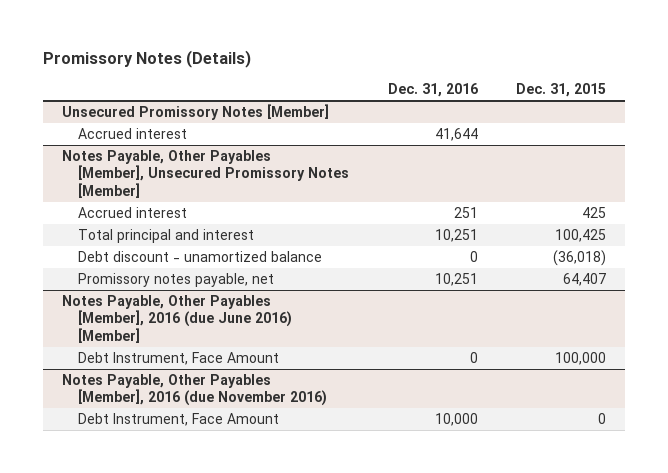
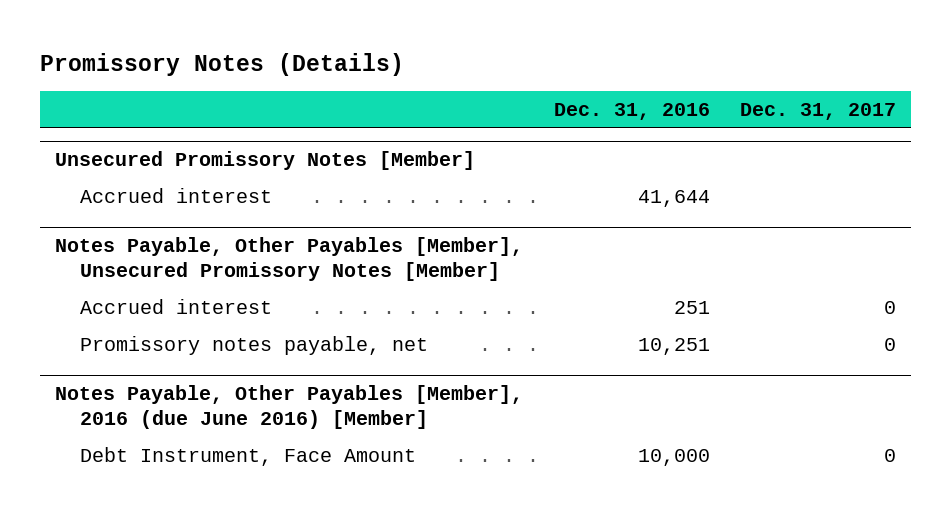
- | Dec. 31, 2016 | Dec. 31, 2015
+ | Dec. 31, 2016 | Dec. 31, 2017
@ Notes Payable, Other Payables [Member], Unsecured Promissory Notes [Member]
- Total principal and interest | 10,251 | 100,425
- Debt discount - unamortized balance | 0 | (36,018)
@ Notes Payable, Other Payables [Member], 2016 (due June 2016) [Member]
- Debt Instrument, Face Amount | 0 | 100,000
- Notes Payable, Other Payables [Member], 2016 (due November 2016)

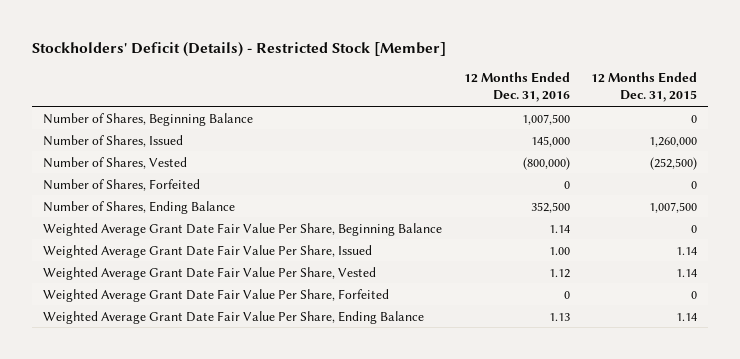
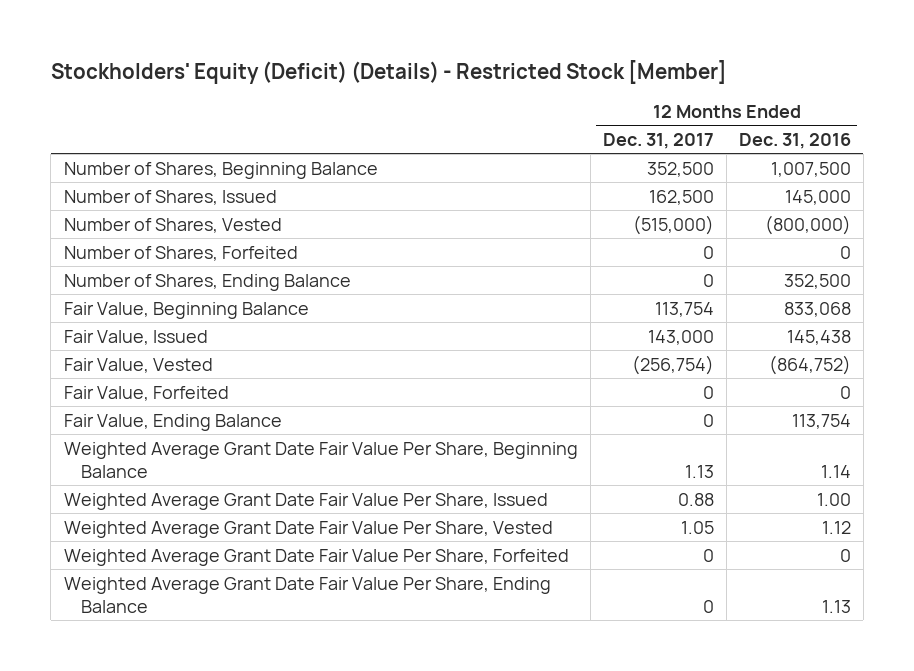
- Stockholders' Deficit (Details) - Restricted Stock [Member]
+ Stockholders' Equity (Deficit) (Details) - Restricted Stock [Member]
- | 12 Months Ended Dec. 31, 2016 | 12 Months Ended Dec. 31, 2015
+ | 12 Months Ended Dec. 31, 2017 | 12 Months Ended Dec. 31, 2016
+ Fair Value, Beginning Balance | 113,754 | 833,068
+ Fair Value, Issued | 143,000 | 145,438
+ Fair Value, Vested | (256,754) | (864,752)
+ Fair Value, Forfeited | 0 | 0
+ Fair Value, Ending Balance | 0 | 113,754

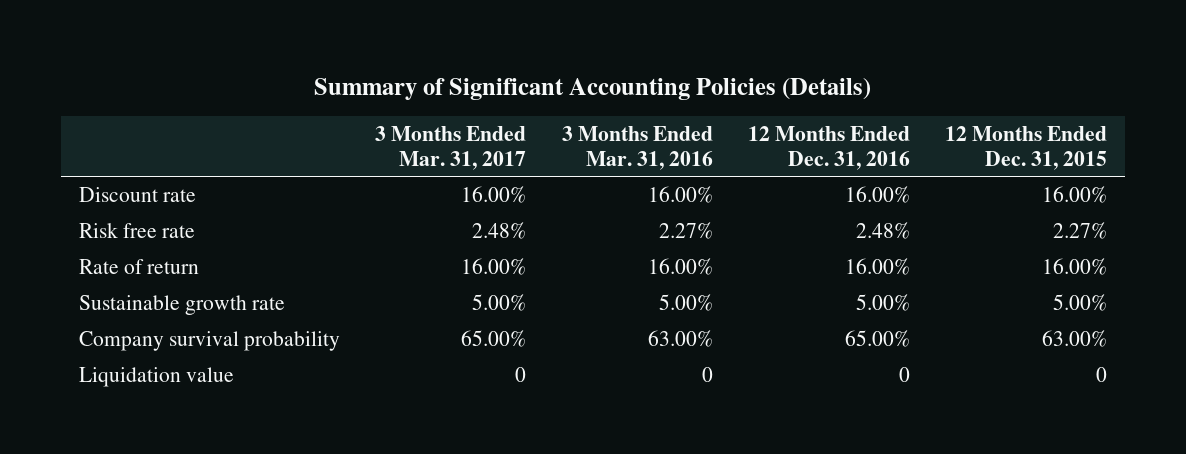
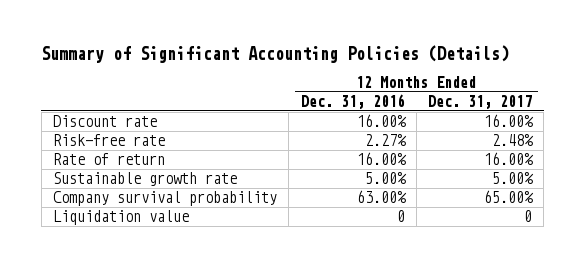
- | 3 Months Ended Mar. 31, 2017 | 3 Months Ended Mar. 31, 2016 | 12 Months Ended Dec. 31, 2016 | 12 Months Ended Dec. 31, 2015
+ | 12 Months Ended Dec. 31, 2016 | 12 Months Ended Dec. 31, 2017
- Risk free rate | 2.48% | 2.27% | 2.48% | 2.27%
+ Risk-free rate | 2.27% | 2.48%
- Company survival probability | 65.00% | 63.00% | 65.00% | 63.00%
+ Company survival probability | 63.00% | 65.00%

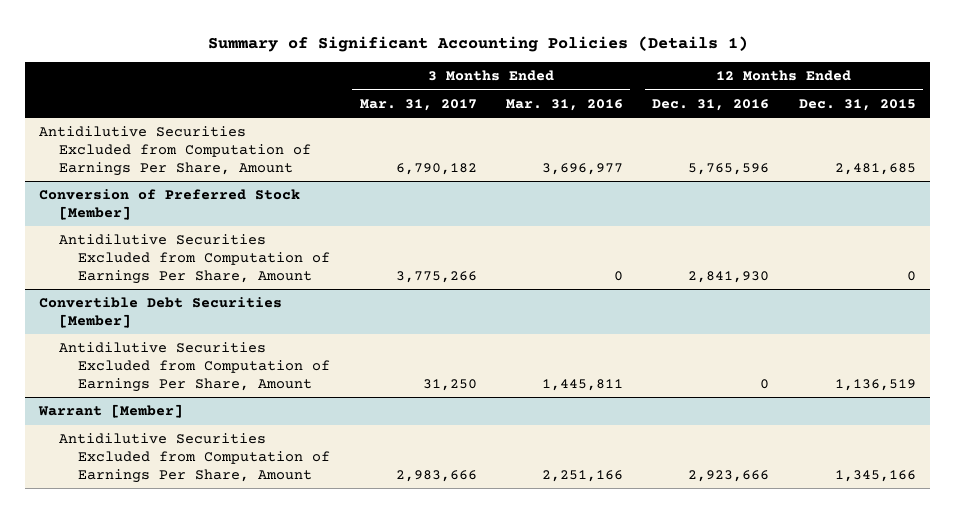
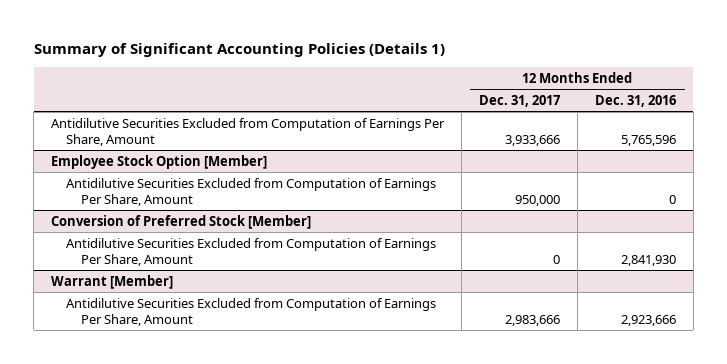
- | 3 Months Ended Mar. 31, 2017 | 3 Months Ended Mar. 31, 2016 | 12 Months Ended Dec. 31, 2016 | 12 Months Ended Dec. 31, 2015
+ | 12 Months Ended Dec. 31, 2017 | 12 Months Ended Dec. 31, 2016
+ Employee Stock Option [Member]
+ Antidilutive Securities Excluded from Computation of Earnings Per Share, Amount | 950,000 | 0
- Convertible Debt Securities [Member]
- Antidilutive Securities Excluded from Computation of Earnings Per Share, Amount | 31,250 | 1,445,811 | 0 | 1,136,519

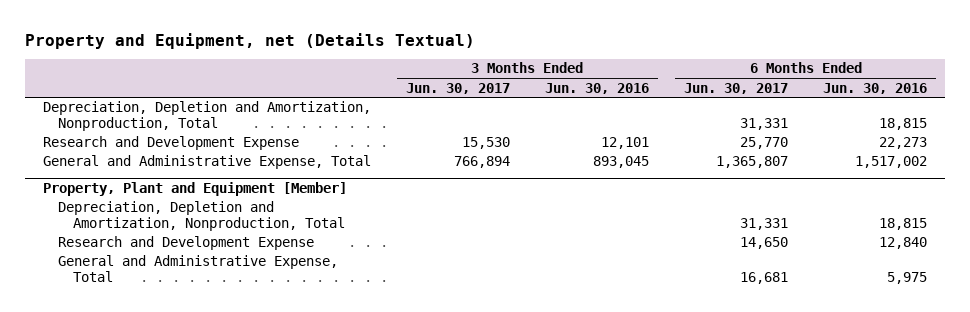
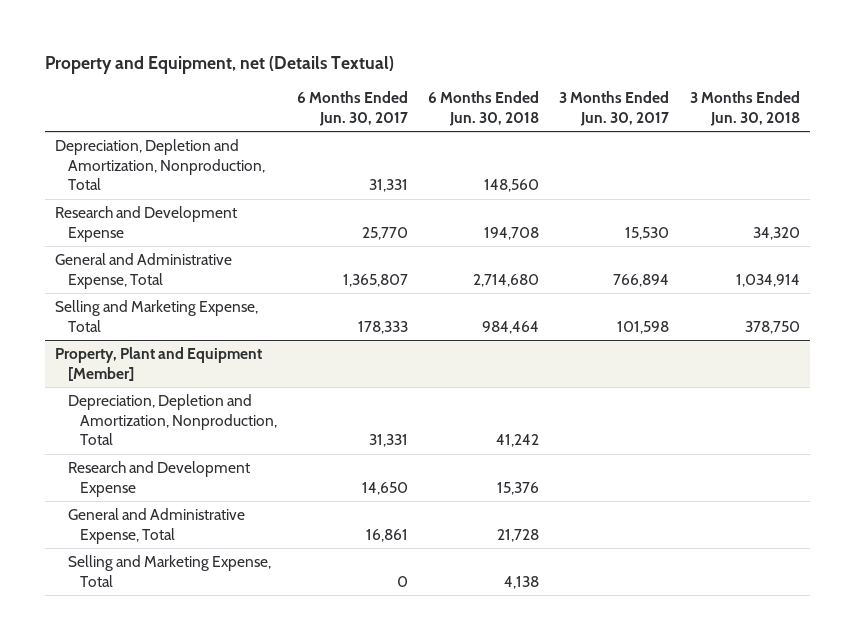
- | 3 Months Ended Jun. 30, 2017 | 3 Months Ended Jun. 30, 2016 | 6 Months Ended Jun. 30, 2017 | 6 Months Ended Jun. 30, 2016
+ | 6 Months Ended Jun. 30, 2017 | 6 Months Ended Jun. 30, 2018 | 3 Months Ended Jun. 30, 2017 | 3 Months Ended Jun. 30, 2018
+ Selling and Marketing Expense, Total | 178,333 | 984,464 | 101,598 | 378,750
@ Property, Plant and Equipment [Member]
- General and Administrative Expense, Total | | | 16,681 | 5,975
+ General and Administrative Expense, Total | 16,861 | 21,728 | |
+ Selling and Marketing Expense, Total | 0 | 4,138 | |

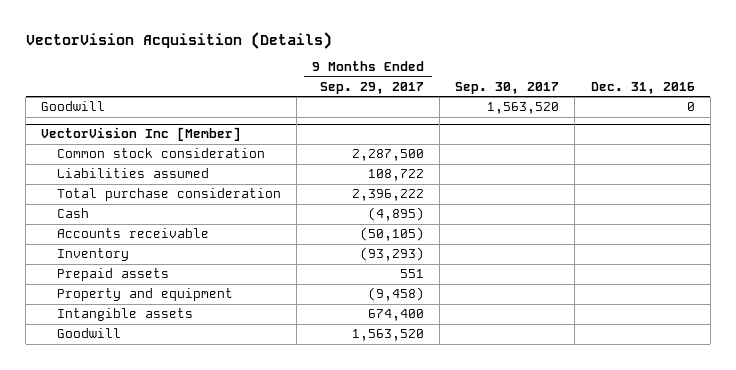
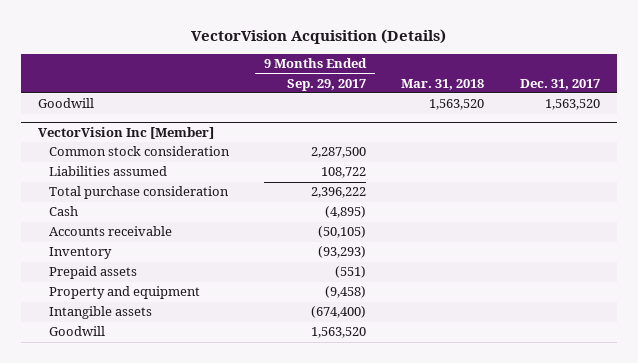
- | 9 Months Ended Sep. 29, 2017 | Sep. 30, 2017 | Dec. 31, 2016
+ | 9 Months Ended Sep. 29, 2017 | Mar. 31, 2018 | Dec. 31, 2017
@ VectorVision Inc [Member]
- Prepaid assets | 551 | |
+ Prepaid assets | (551) | |
- Intangible assets | 674,400 | |
+ Intangible assets | (674,400) | |

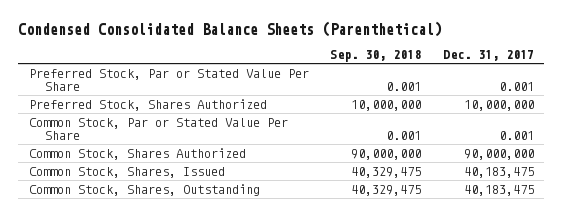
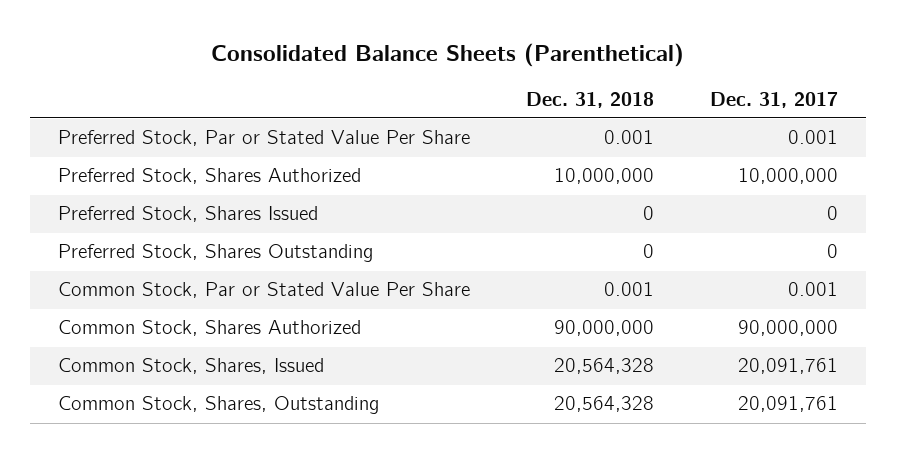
- Condensed Consolidated Balance Sheets (Parenthetical)
+ Consolidated Balance Sheets (Parenthetical)
- | Sep. 30, 2018 | Dec. 31, 2017
+ | Dec. 31, 2018 | Dec. 31, 2017
+ Preferred Stock, Shares Issued | 0 | 0
+ Preferred Stock, Shares Outstanding | 0 | 0
- Common Stock, Shares, Issued | 40,329,475 | 40,183,475
- Common Stock, Shares, Outstanding | 40,329,475 | 40,183,475
+ Common Stock, Shares, Issued | 20,564,328 | 20,091,761
+ Common Stock, Shares, Outstanding | 20,564,328 | 20,091,761

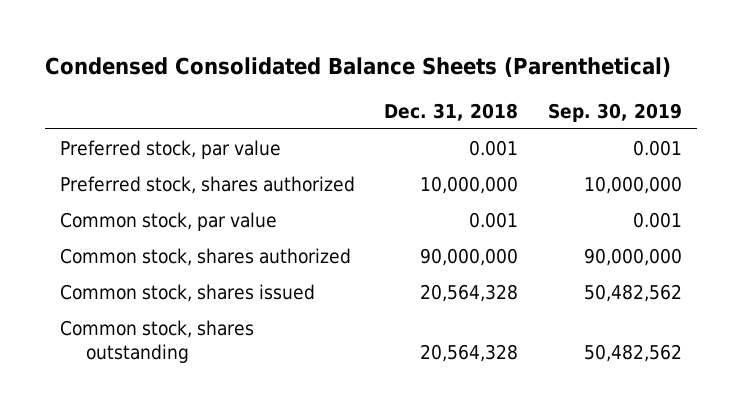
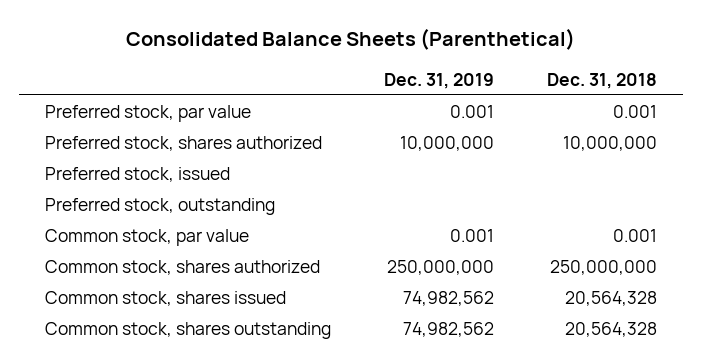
- Condensed Consolidated Balance Sheets (Parenthetical)
+ Consolidated Balance Sheets (Parenthetical)
- | Dec. 31, 2018 | Sep. 30, 2019
+ | Dec. 31, 2019 | Dec. 31, 2018
+ Preferred stock, issued
+ Preferred stock, outstanding
- Common stock, shares authorized | 90,000,000 | 90,000,000
+ Common stock, shares authorized | 250,000,000 | 250,000,000

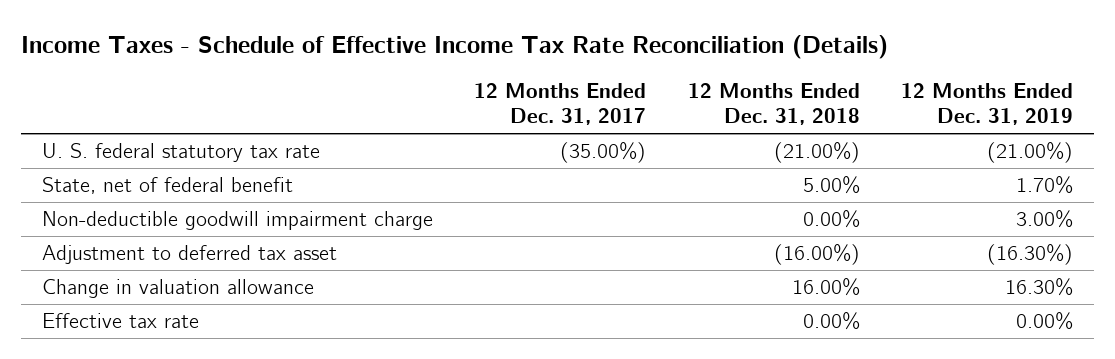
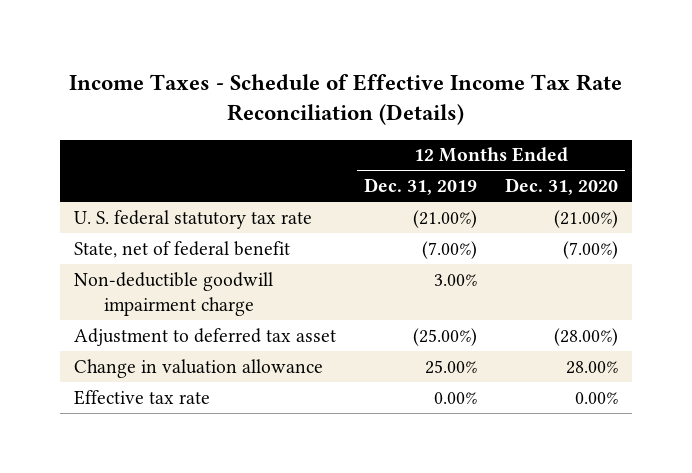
- | 12 Months Ended Dec. 31, 2017 | 12 Months Ended Dec. 31, 2018 | 12 Months Ended Dec. 31, 2019
+ | 12 Months Ended Dec. 31, 2019 | 12 Months Ended Dec. 31, 2020
- State, net of federal benefit | | 5.00% | 1.70%
+ State, net of federal benefit | (7.00%) | (7.00%)
- Adjustment to deferred tax asset | | (16.00%) | (16.30%)
- Change in valuation allowance | | 16.00% | 16.30%
+ Adjustment to deferred tax asset | (25.00%) | (28.00%)
+ Change in valuation allowance | 25.00% | 28.00%

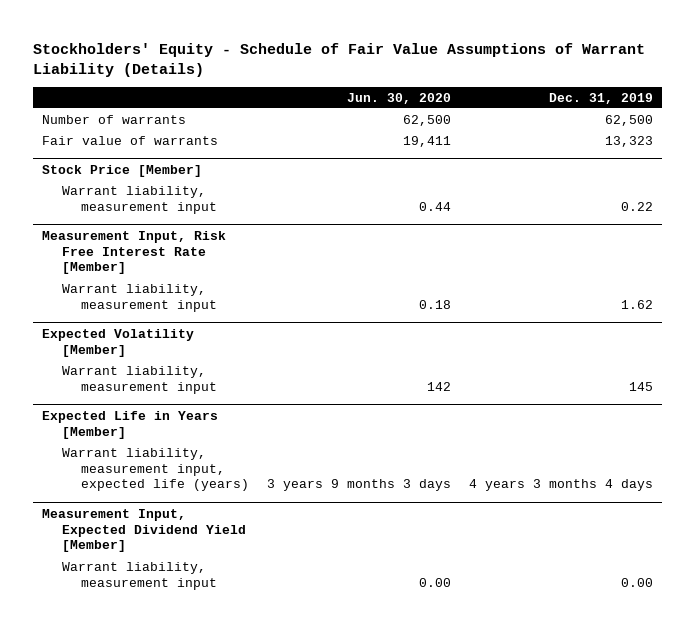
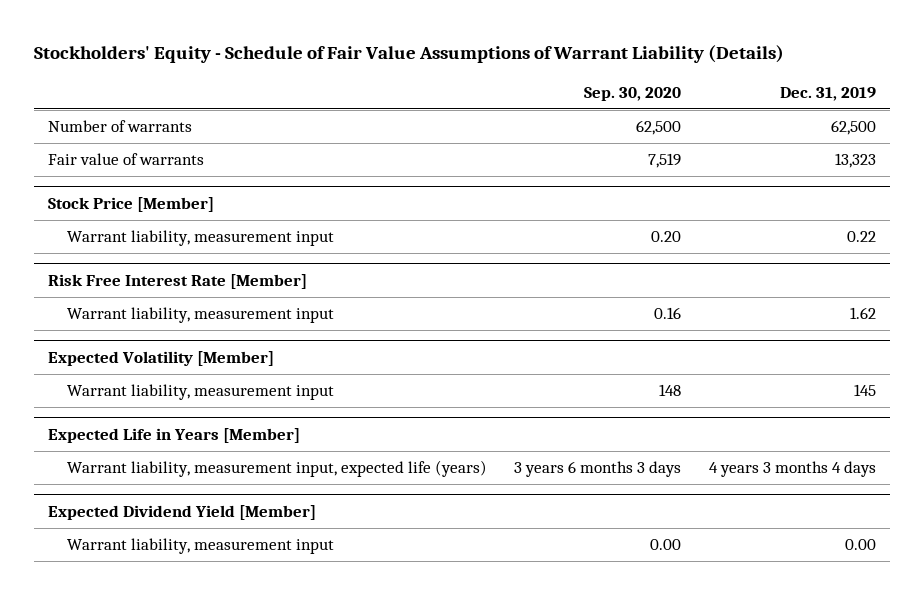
- | Jun. 30, 2020 | Dec. 31, 2019
+ | Sep. 30, 2020 | Dec. 31, 2019
- Measurement Input, Risk Free Interest Rate [Member]
+ Risk Free Interest Rate [Member]
- Measurement Input, Expected Dividend Yield [Member]
+ Expected Dividend Yield [Member]

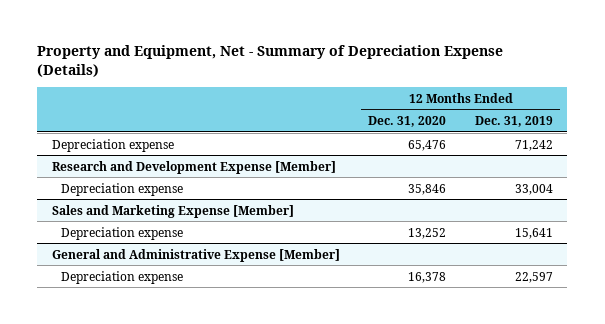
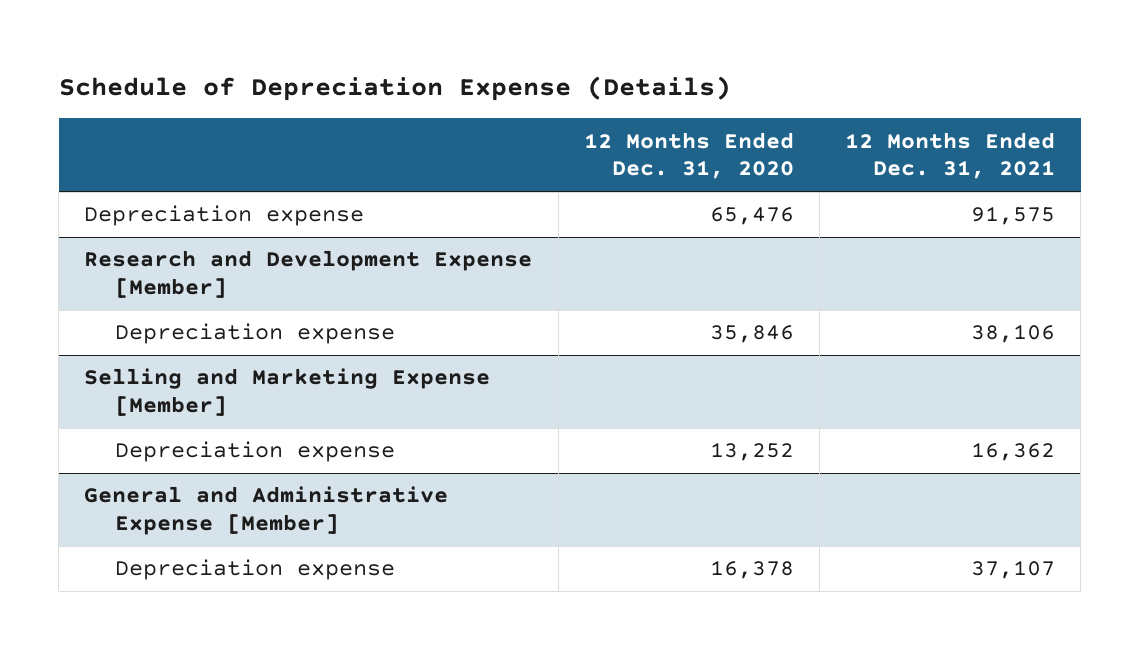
- Property and Equipment, Net - Summary of Depreciation Expense (Details)
+ Schedule of Depreciation Expense (Details)
- | 12 Months Ended Dec. 31, 2020 | 12 Months Ended Dec. 31, 2019
+ | 12 Months Ended Dec. 31, 2020 | 12 Months Ended Dec. 31, 2021
- Sales and Marketing Expense [Member]
+ Selling and Marketing Expense [Member]

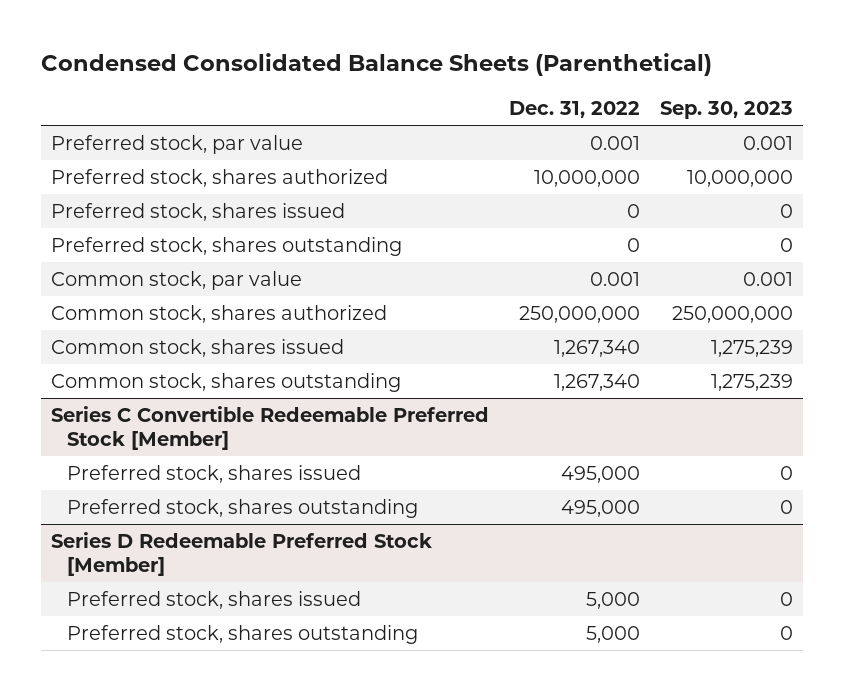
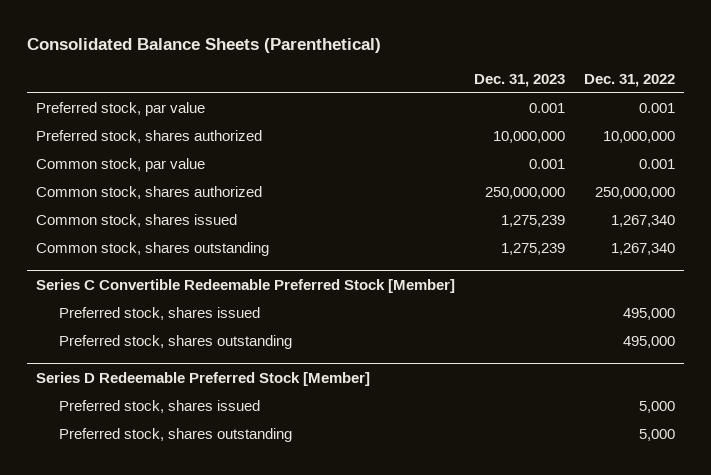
- Condensed Consolidated Balance Sheets (Parenthetical)
+ Consolidated Balance Sheets (Parenthetical)
- | Dec. 31, 2022 | Sep. 30, 2023
+ | Dec. 31, 2023 | Dec. 31, 2022
- Preferred stock, shares issued | 0 | 0
- Preferred stock, shares outstanding | 0 | 0

